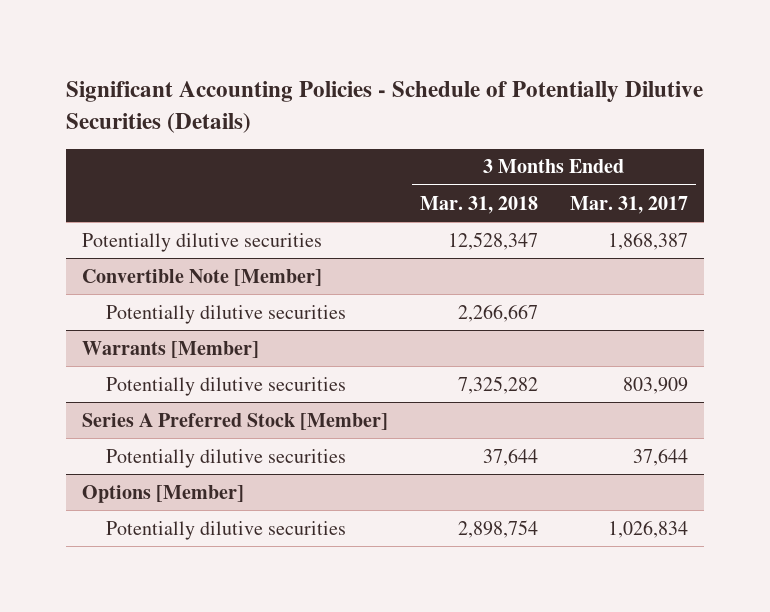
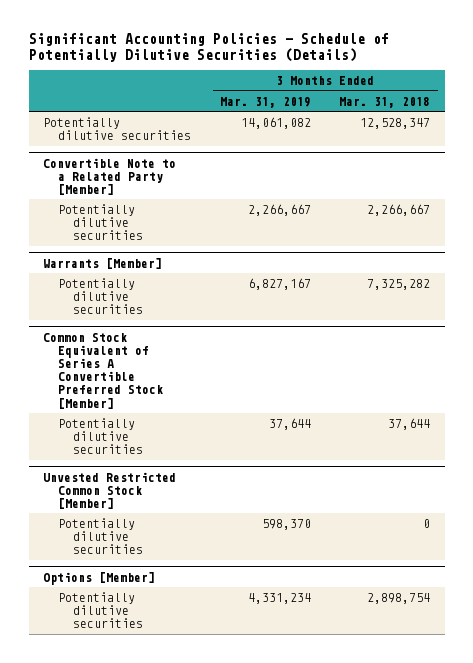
- | 3 Months Ended Mar. 31, 2018 | 3 Months Ended Mar. 31, 2017
+ | 3 Months Ended Mar. 31, 2019 | 3 Months Ended Mar. 31, 2018
- Convertible Note [Member]
+ Convertible Note to a Related Party [Member]
- Series A Preferred Stock [Member]
+ Common Stock Equivalent of Series A Convertible Preferred Stock [Member]
+ Unvested Restricted Common Stock [Member]
+ Potentially dilutive securities | 598,370 | 0

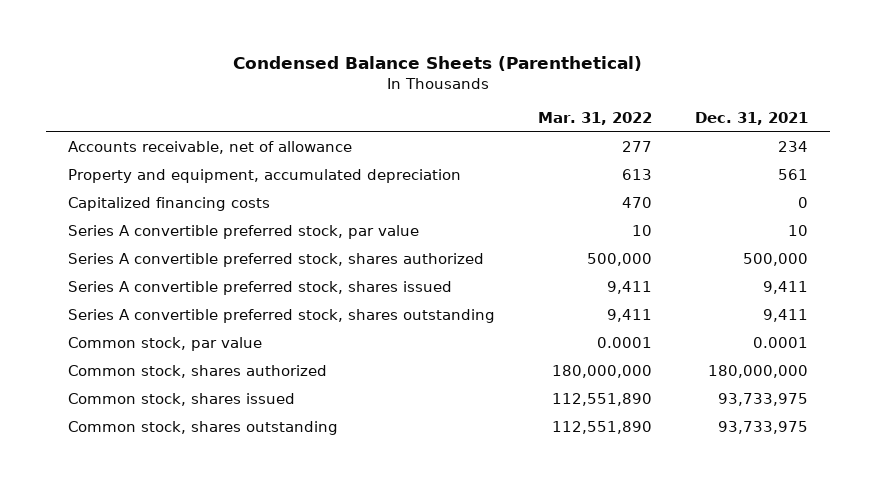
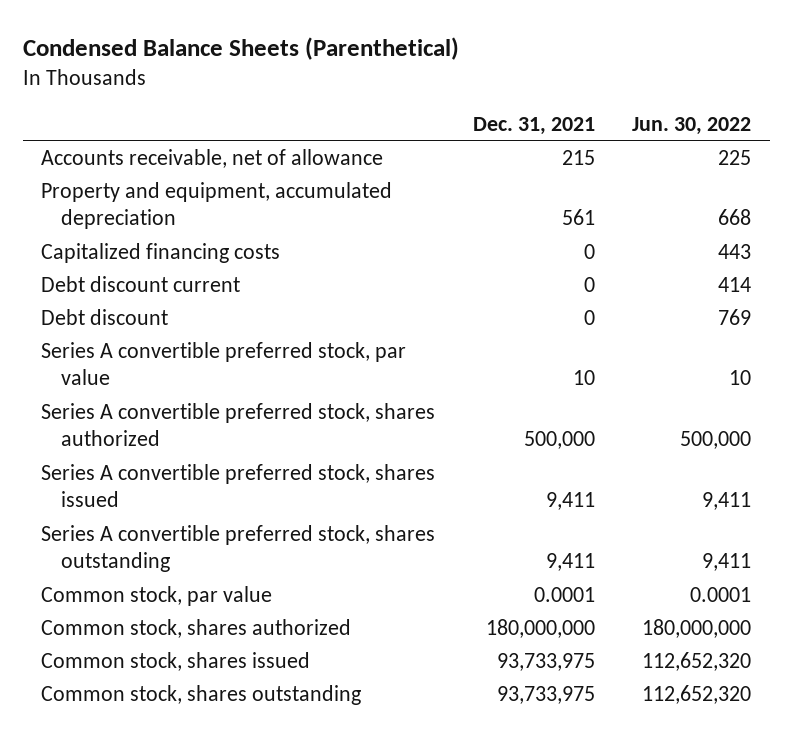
- | Mar. 31, 2022 | Dec. 31, 2021
+ | Dec. 31, 2021 | Jun. 30, 2022
- Accounts receivable, net of allowance | 277 | 234
+ Accounts receivable, net of allowance | 215 | 225
+ Debt discount current | 0 | 414
+ Debt discount | 0 | 769

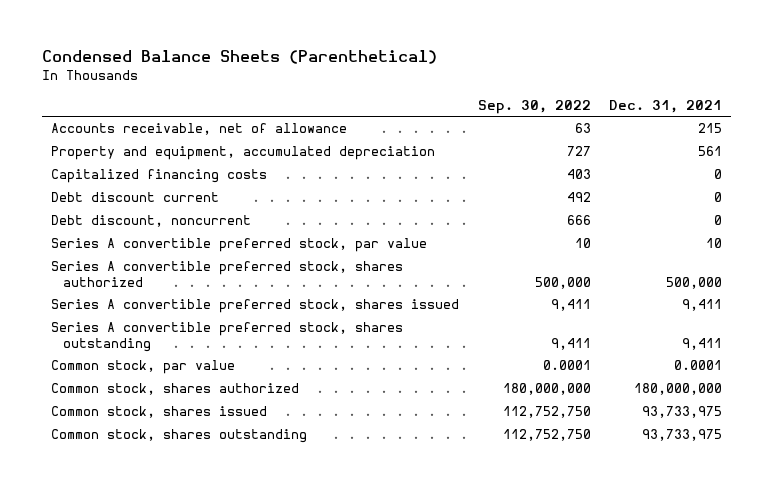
- | Dec. 31, 2021 | Jun. 30, 2022
+ | Sep. 30, 2022 | Dec. 31, 2021
- Debt discount | 0 | 769
+ Debt discount, noncurrent | 666 | 0

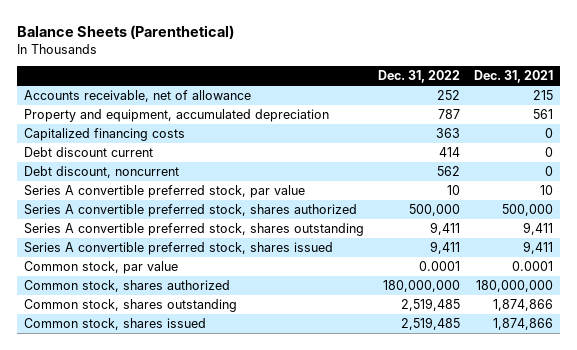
- Condensed Balance Sheets (Parenthetical)
+ Balance Sheets (Parenthetical)
- | Sep. 30, 2022 | Dec. 31, 2021
+ | Dec. 31, 2022 | Dec. 31, 2021
moved down: Series A convertible preferred stock, shares issued | 9,411 | 9,411
- Common stock, shares issued | 112,752,750 | 93,733,975
- Common stock, shares outstanding | 112,752,750 | 93,733,975
+ Common stock, shares outstanding | 2,519,485 | 1,874,866
+ Common stock, shares issued | 2,519,485 | 1,874,866

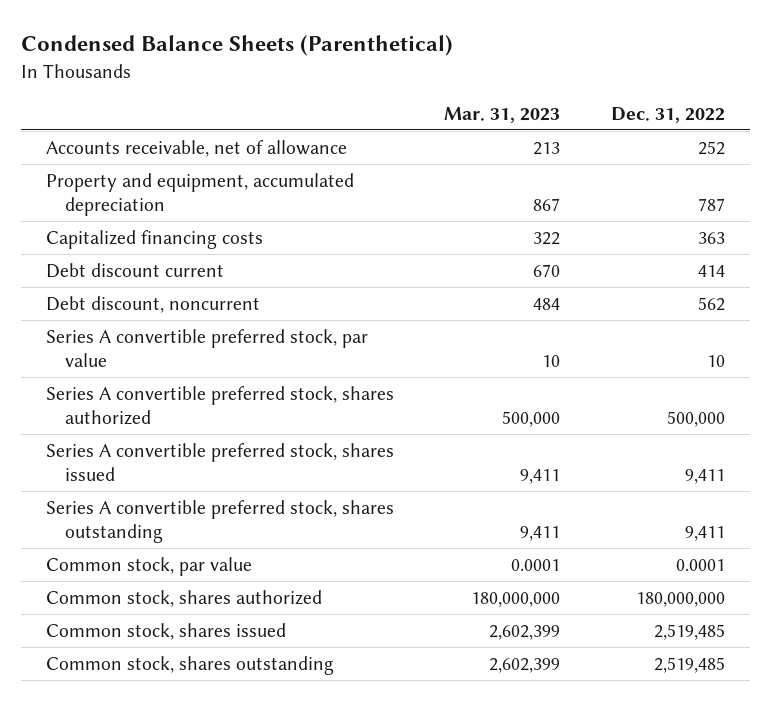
- Balance Sheets (Parenthetical)
+ Condensed Balance Sheets (Parenthetical)
- | Dec. 31, 2022 | Dec. 31, 2021
+ | Mar. 31, 2023 | Dec. 31, 2022
moved down: Series A convertible preferred stock, shares outstanding | 9,411 | 9,411
moved down: Common stock, shares outstanding | 2,602,399 | 2,519,485

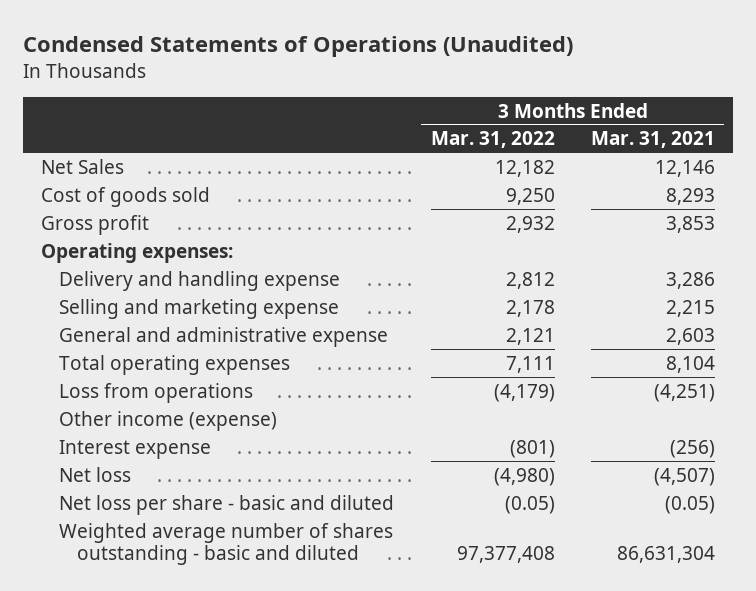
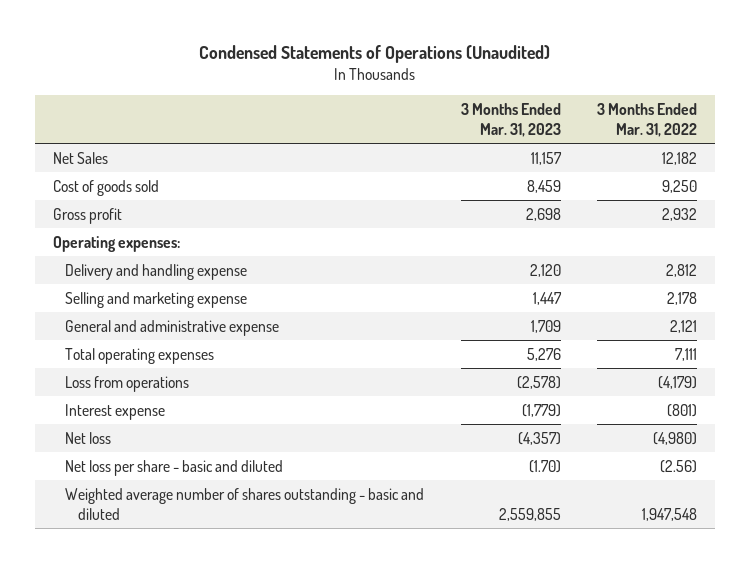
- | 3 Months Ended Mar. 31, 2022 | 3 Months Ended Mar. 31, 2021
+ | 3 Months Ended Mar. 31, 2023 | 3 Months Ended Mar. 31, 2022
- Other income (expense)
- Net loss per share - basic and diluted | (0.05) | (0.05)
- Weighted average number of shares outstanding - basic and diluted | 97,377,408 | 86,631,304
+ Net loss per share - basic and diluted | (1.70) | (2.56)
+ Weighted average number of shares outstanding - basic and diluted | 2,559,855 | 1,947,548

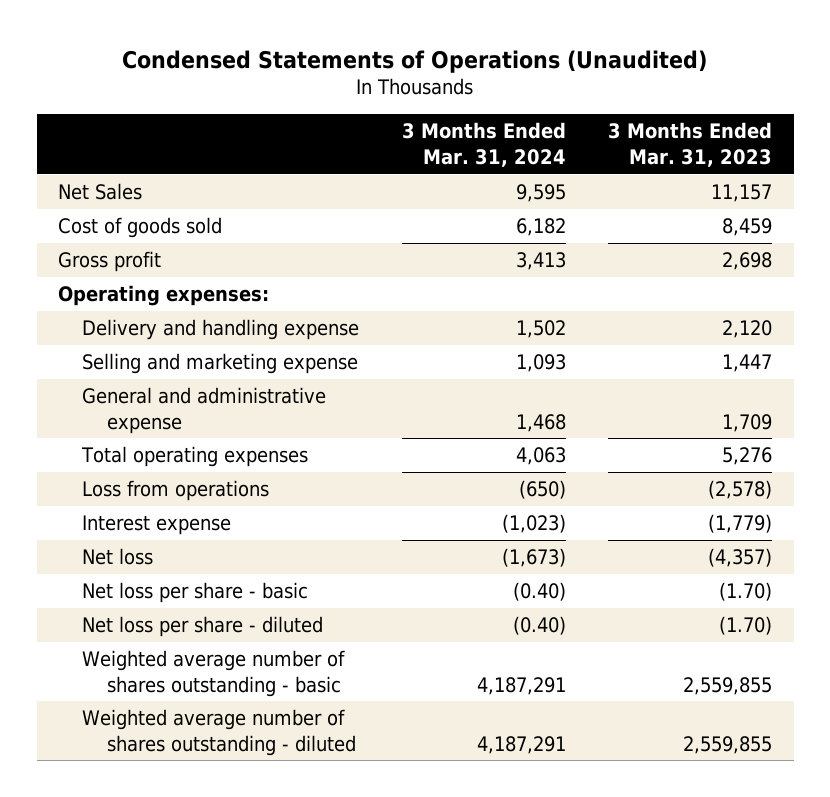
- | 3 Months Ended Mar. 31, 2023 | 3 Months Ended Mar. 31, 2022
+ | 3 Months Ended Mar. 31, 2024 | 3 Months Ended Mar. 31, 2023
- Net loss per share - basic and diluted | (1.70) | (2.56)
- Weighted average number of shares outstanding - basic and diluted | 2,559,855 | 1,947,548
+ Net loss per share - basic | (0.40) | (1.70)
+ Net loss per share - diluted | (0.40) | (1.70)
+ Weighted average number of shares outstanding - basic | 4,187,291 | 2,559,855
+ Weighted average number of shares outstanding - diluted | 4,187,291 | 2,559,855

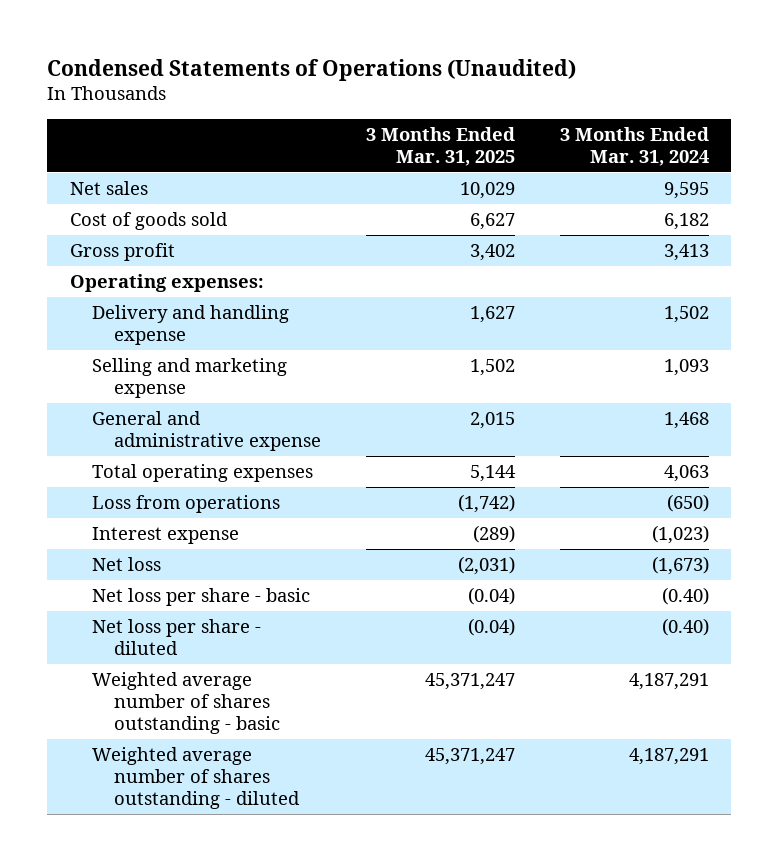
- | 3 Months Ended Mar. 31, 2024 | 3 Months Ended Mar. 31, 2023
+ | 3 Months Ended Mar. 31, 2025 | 3 Months Ended Mar. 31, 2024
- Net Sales | 9,595 | 11,157
+ Net sales | 10,029 | 9,595

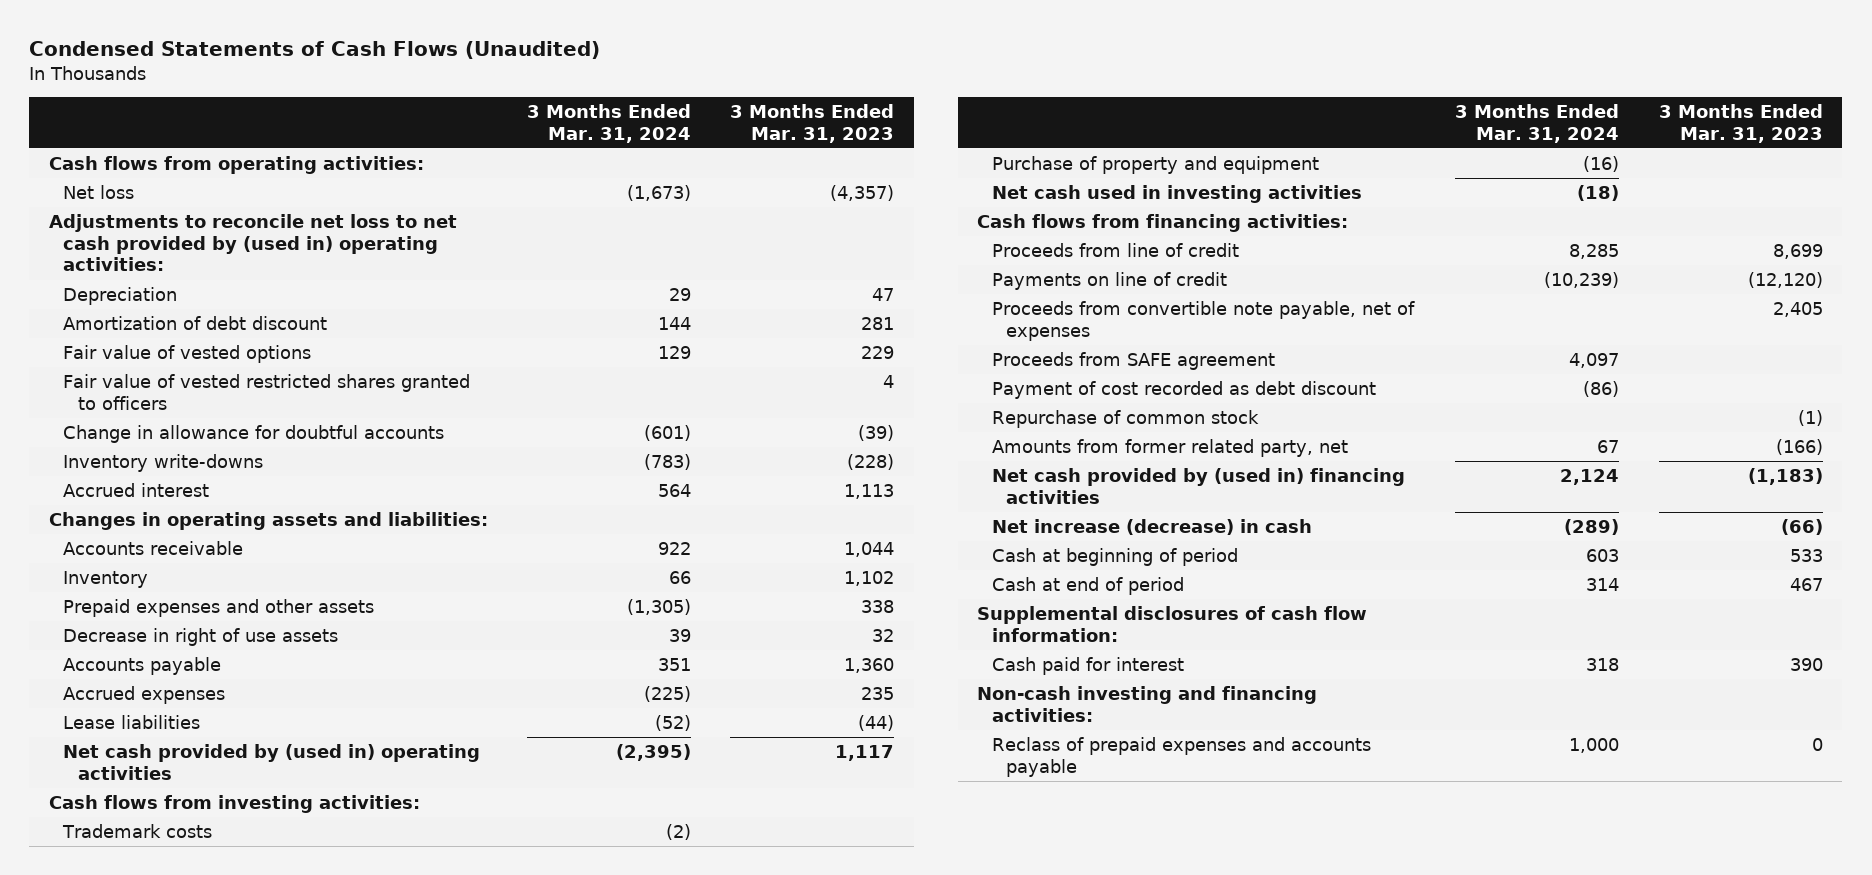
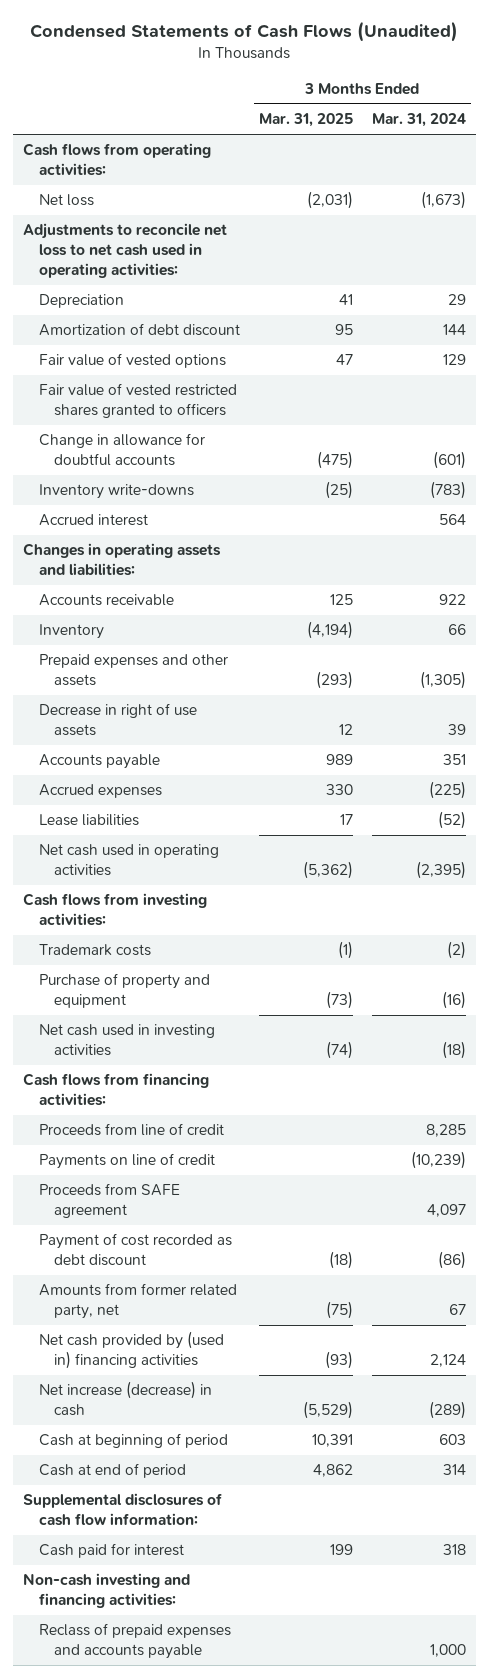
- | 3 Months Ended Mar. 31, 2024 | 3 Months Ended Mar. 31, 2023
+ | 3 Months Ended Mar. 31, 2025 | 3 Months Ended Mar. 31, 2024
- Adjustments to reconcile net loss to net cash provided by (used in) operating activities:
+ Adjustments to reconcile net loss to net cash used in operating activities:
- Net cash provided by (used in) operating activities | (2,395) | 1,117
+ Net cash used in operating activities | (5,362) | (2,395)
- Proceeds from convertible note payable, net of expenses | | 2,405
- Repurchase of common stock | | (1)

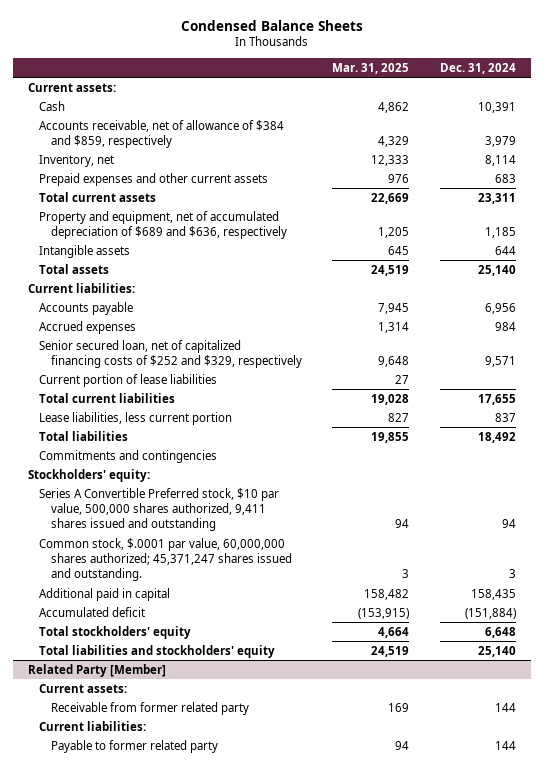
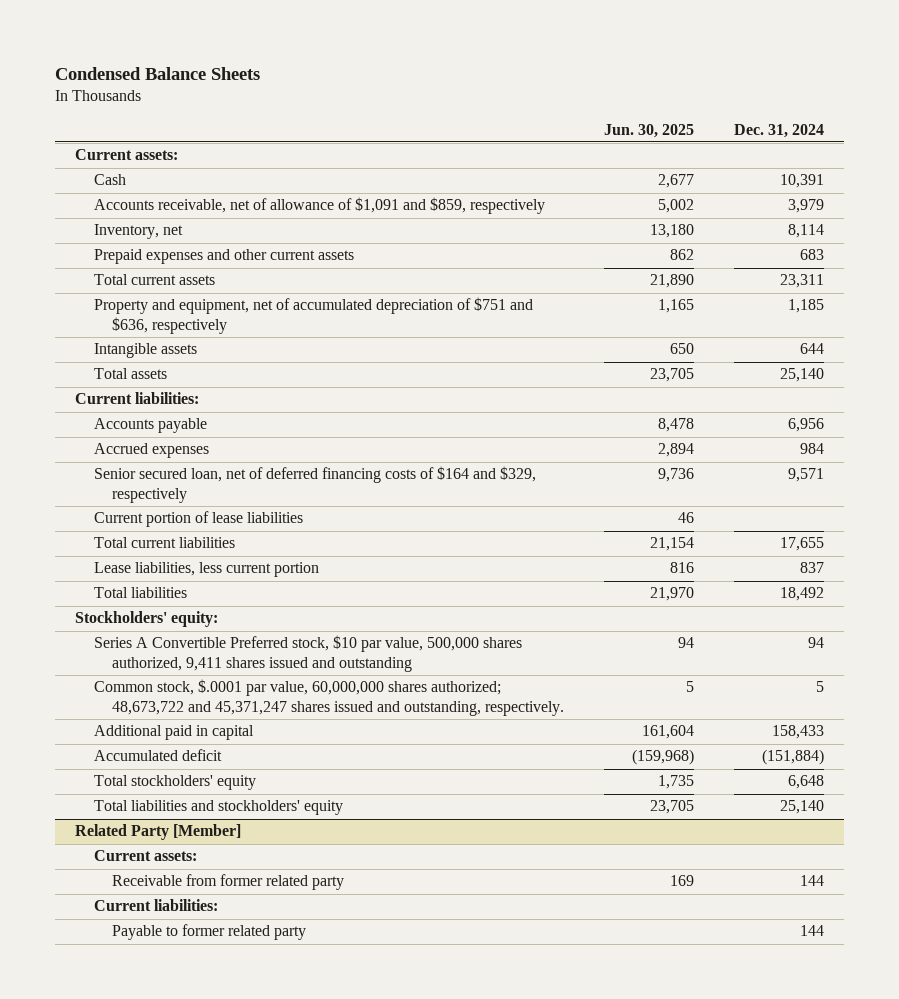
- | Mar. 31, 2025 | Dec. 31, 2024
+ | Jun. 30, 2025 | Dec. 31, 2024
- Accounts receivable, net of allowance of $384 and $859, respectively | 4,329 | 3,979
+ Accounts receivable, net of allowance of $1,091 and $859, respectively | 5,002 | 3,979
- Property and equipment, net of accumulated depreciation of $689 and $636, respectively | 1,205 | 1,185
+ Property and equipment, net of accumulated depreciation of $751 and $636, respectively | 1,165 | 1,185
- Senior secured loan, net of capitalized financing costs of $252 and $329, respectively | 9,648 | 9,571
+ Senior secured loan, net of deferred financing costs of $164 and $329, respectively | 9,736 | 9,571
- Commitments and contingencies
- Common stock, $.0001 par value, 60,000,000 shares authorized; 45,371,247 shares issued and outstanding. | 3 | 3
- Additional paid in capital | 158,482 | 158,435
+ Common stock, $.0001 par value, 60,000,000 shares authorized; 48,673,722 and 45,371,247 shares issued and outstanding, respectively. | 5 | 5
+ Additional paid in capital | 161,604 | 158,433

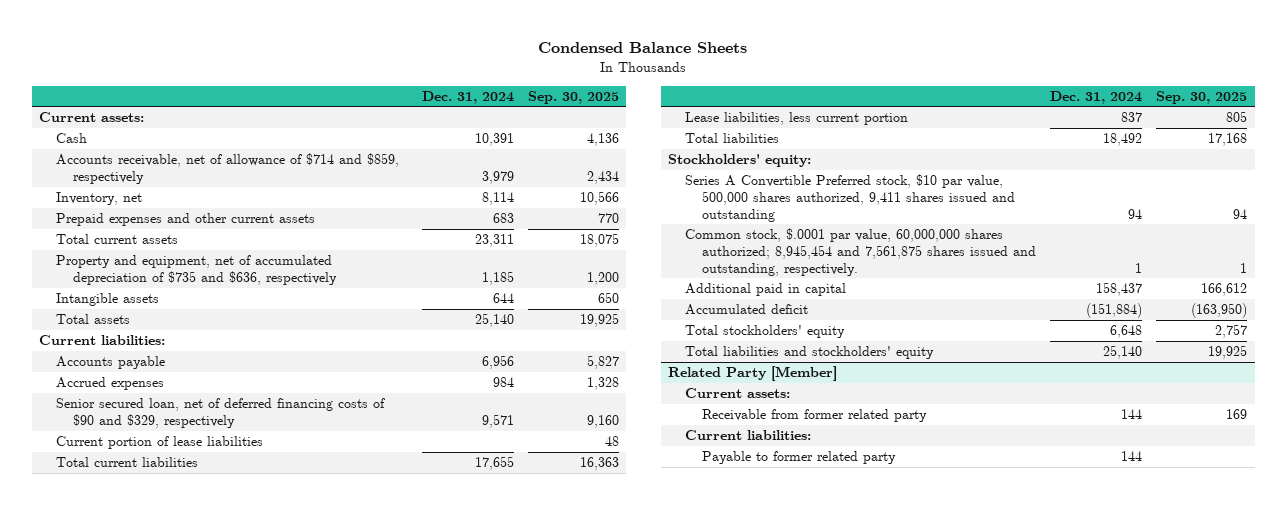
- | Jun. 30, 2025 | Dec. 31, 2024
+ | Dec. 31, 2024 | Sep. 30, 2025
- Accounts receivable, net of allowance of $1,091 and $859, respectively | 5,002 | 3,979
+ Accounts receivable, net of allowance of $714 and $859, respectively | 3,979 | 2,434
- Property and equipment, net of accumulated depreciation of $751 and $636, respectively | 1,165 | 1,185
+ Property and equipment, net of accumulated depreciation of $735 and $636, respectively | 1,185 | 1,200
- Senior secured loan, net of deferred financing costs of $164 and $329, respectively | 9,736 | 9,571
+ Senior secured loan, net of deferred financing costs of $90 and $329, respectively | 9,571 | 9,160
- Common stock, $.0001 par value, 60,000,000 shares authorized; 48,673,722 and 45,371,247 shares issued and outstanding, respectively. | 5 | 5
- Additional paid in capital | 161,604 | 158,433
+ Common stock, $.0001 par value, 60,000,000 shares authorized; 8,945,454 and 7,561,875 shares issued and outstanding, respectively. | 1 | 1
+ Additional paid in capital | 158,437 | 166,612

